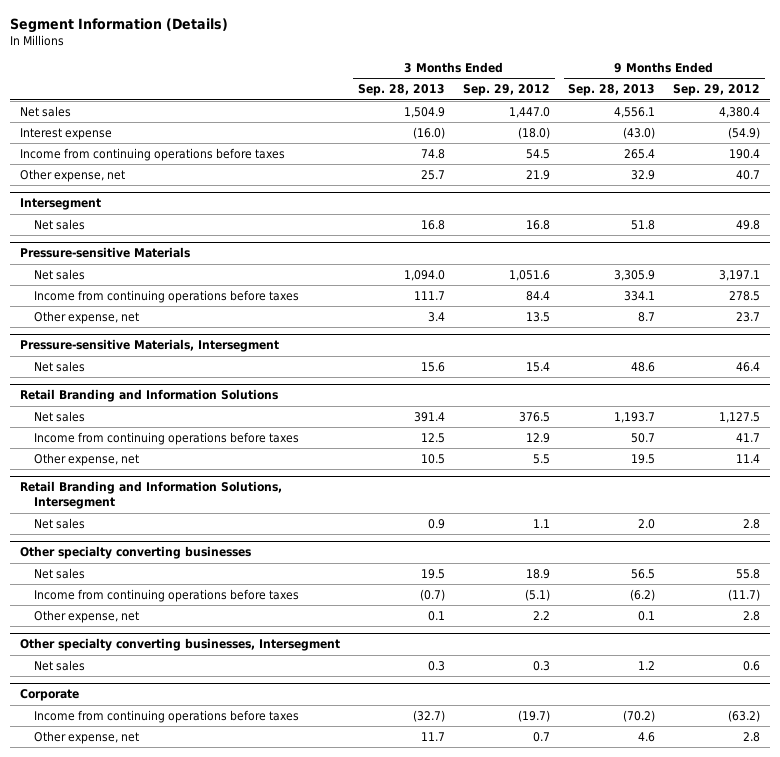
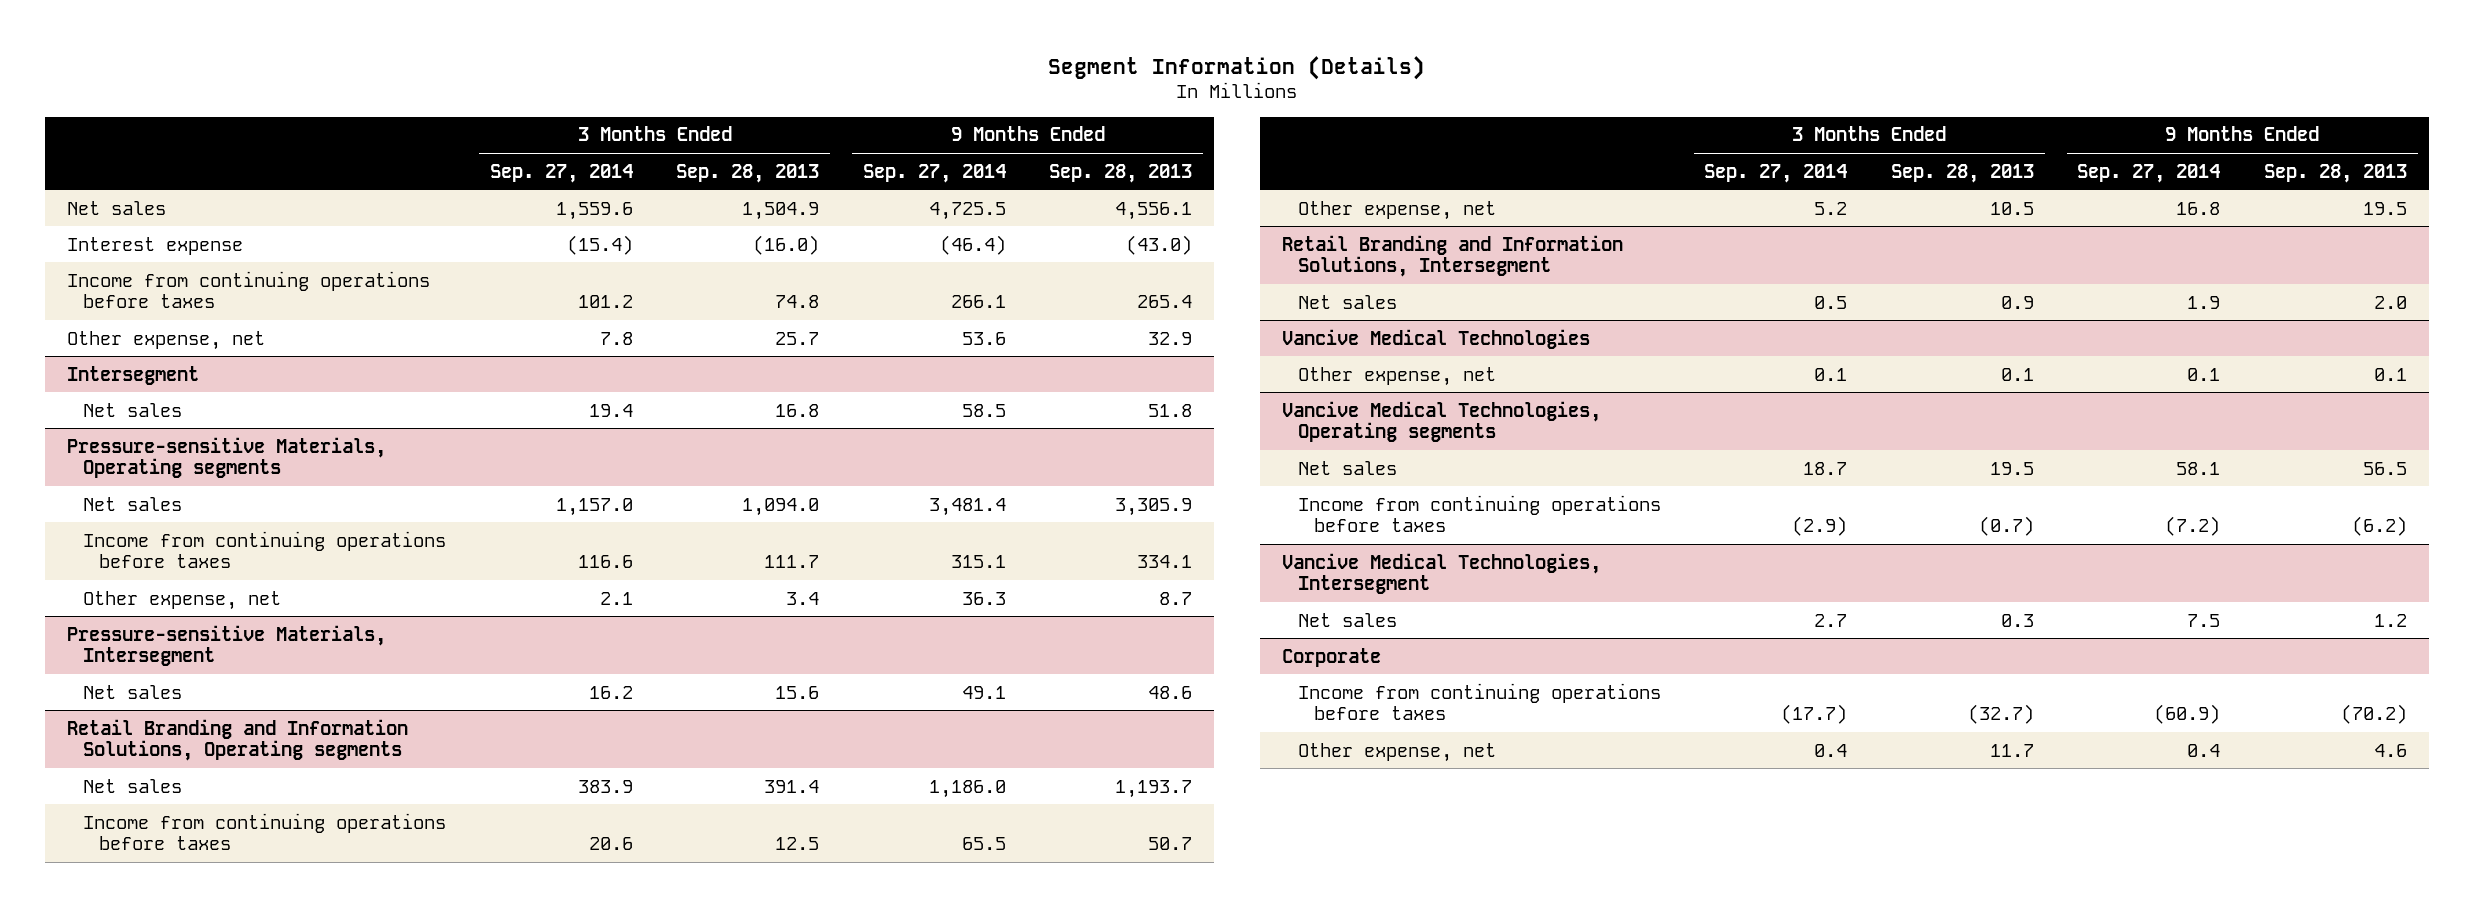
- | 3 Months Ended Sep. 28, 2013 | 3 Months Ended Sep. 29, 2012 | 9 Months Ended Sep. 28, 2013 | 9 Months Ended Sep. 29, 2012
+ | 3 Months Ended Sep. 27, 2014 | 3 Months Ended Sep. 28, 2013 | 9 Months Ended Sep. 27, 2014 | 9 Months Ended Sep. 28, 2013
- Pressure-sensitive Materials
+ Pressure-sensitive Materials, Operating segments
- Retail Branding and Information Solutions
+ Retail Branding and Information Solutions, Operating segments
- Other specialty converting businesses
+ Vancive Medical Technologies
+ Other expense, net | 0.1 | 0.1 | 0.1 | 0.1
+ Vancive Medical Technologies, Operating segments
- Other expense, net | 0.1 | 2.2 | 0.1 | 2.8
- Other specialty converting businesses, Intersegment
+ Vancive Medical Technologies, Intersegment

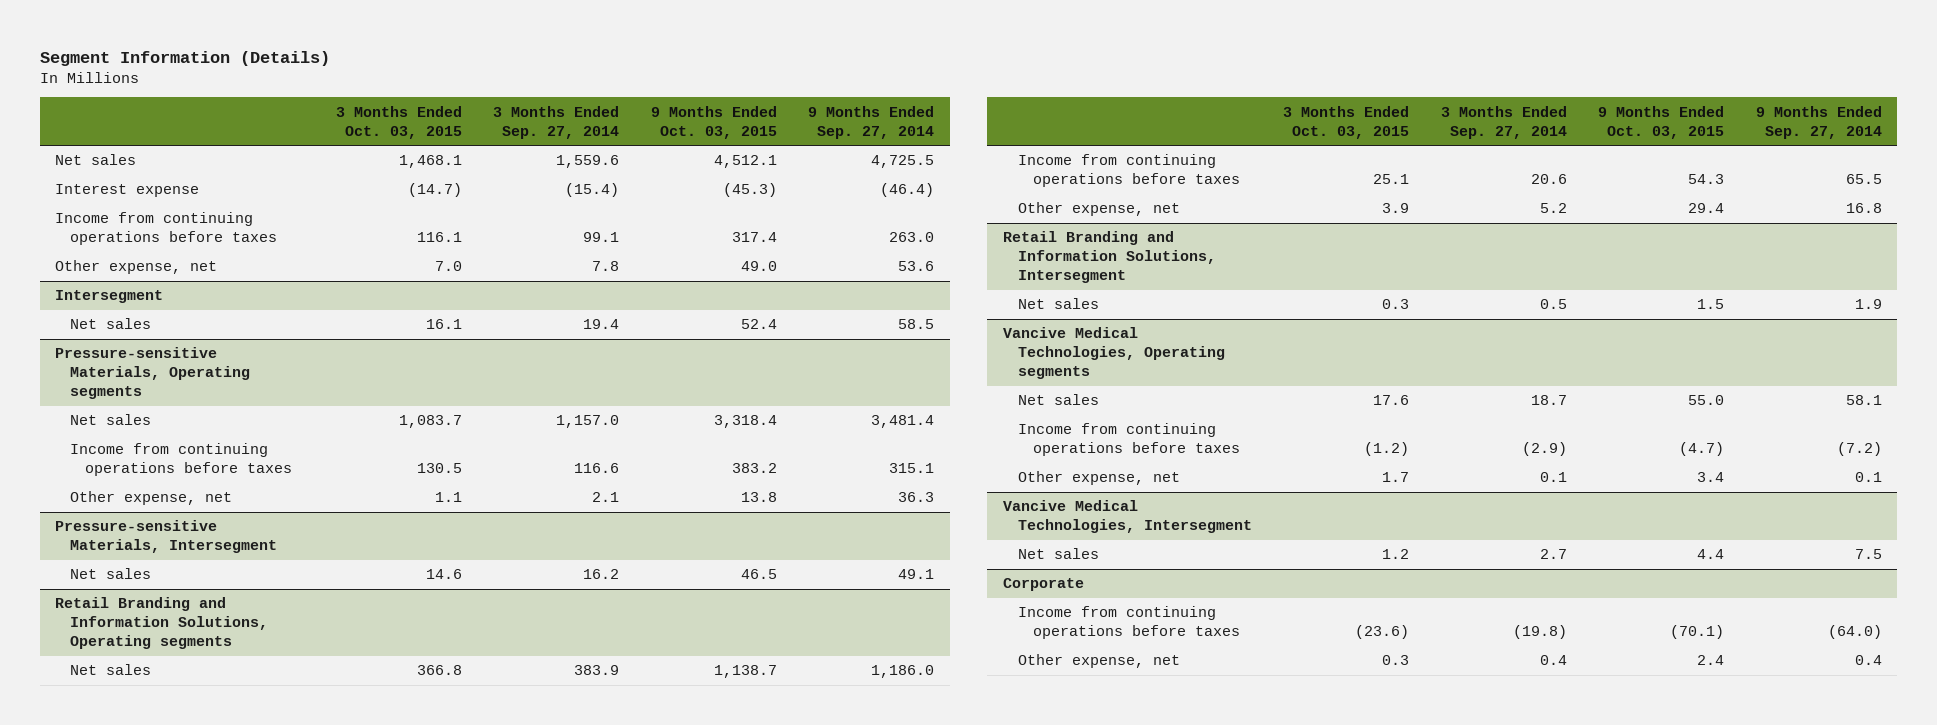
- | 3 Months Ended Sep. 27, 2014 | 3 Months Ended Sep. 28, 2013 | 9 Months Ended Sep. 27, 2014 | 9 Months Ended Sep. 28, 2013
+ | 3 Months Ended Oct. 03, 2015 | 3 Months Ended Sep. 27, 2014 | 9 Months Ended Oct. 03, 2015 | 9 Months Ended Sep. 27, 2014
- Income from continuing operations before taxes | 101.2 | 74.8 | 266.1 | 265.4
+ Income from continuing operations before taxes | 116.1 | 99.1 | 317.4 | 263.0
- Vancive Medical Technologies
- Other expense, net | 0.1 | 0.1 | 0.1 | 0.1
@ Vancive Medical Technologies, Operating segments
+ Other expense, net | 1.7 | 0.1 | 3.4 | 0.1
@ Corporate
- Income from continuing operations before taxes | (17.7) | (32.7) | (60.9) | (70.2)
+ Income from continuing operations before taxes | (23.6) | (19.8) | (70.1) | (64.0)

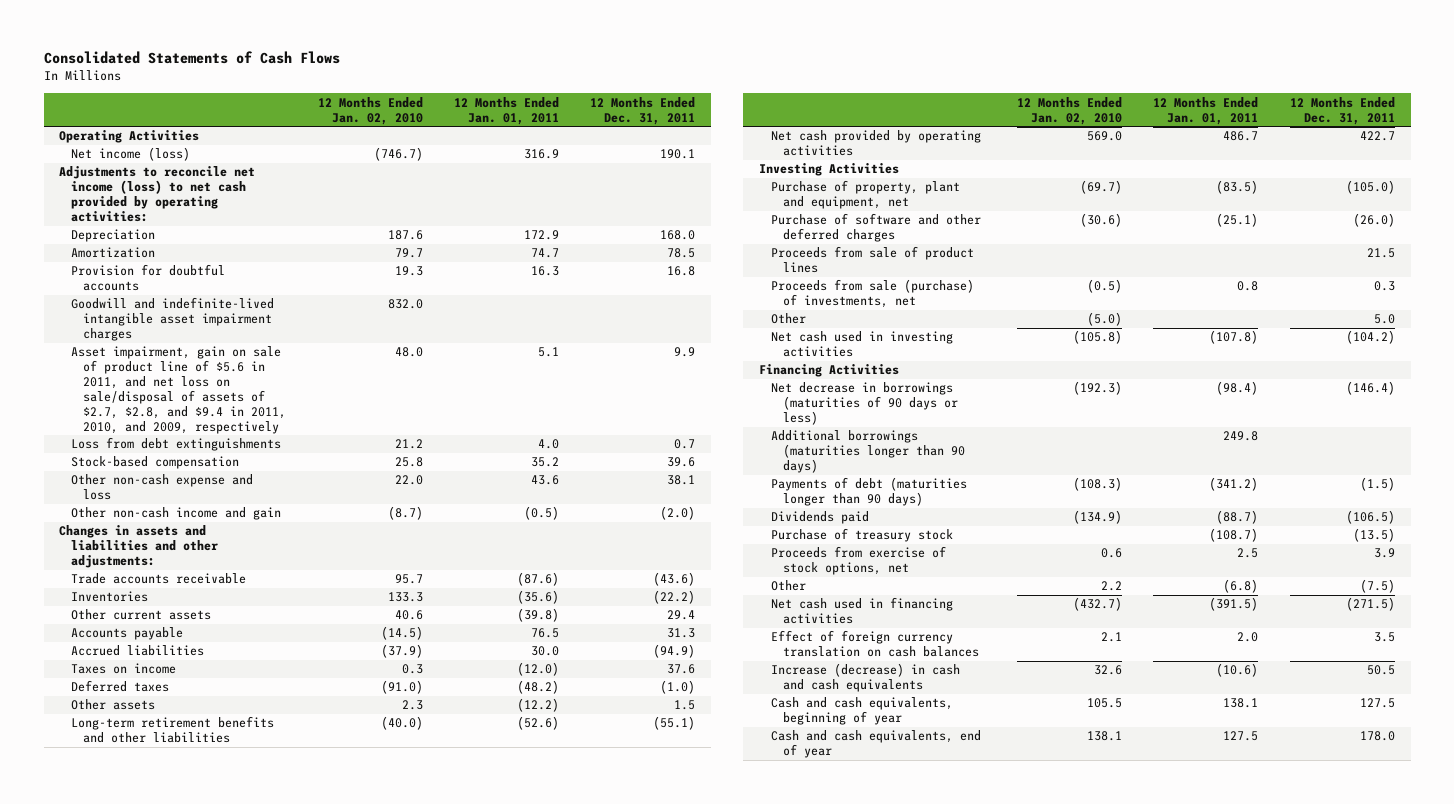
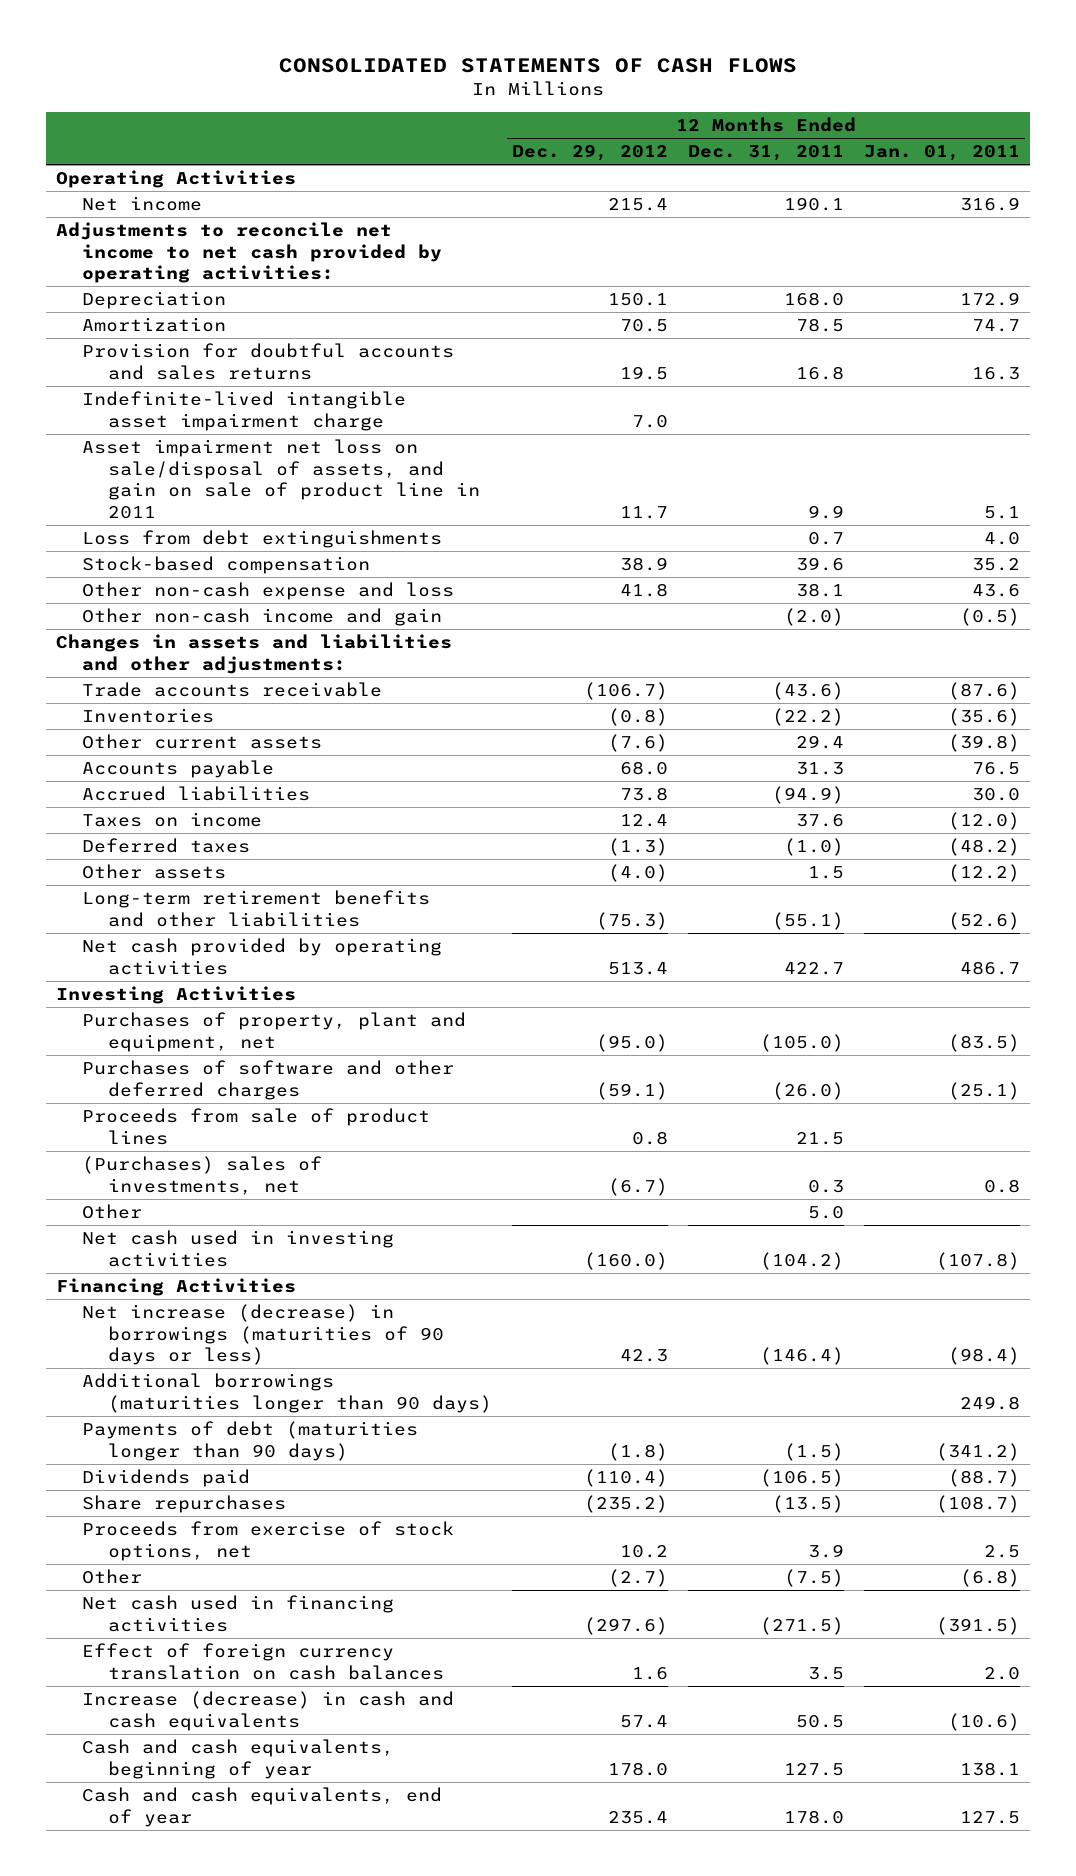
- Consolidated Statements of Cash Flows
+ CONSOLIDATED STATEMENTS OF CASH FLOWS
- | 12 Months Ended Jan. 02, 2010 | 12 Months Ended Jan. 01, 2011 | 12 Months Ended Dec. 31, 2011
+ | 12 Months Ended Dec. 29, 2012 | 12 Months Ended Dec. 31, 2011 | 12 Months Ended Jan. 01, 2011
- Net income (loss) | (746.7) | 316.9 | 190.1
- Adjustments to reconcile net income (loss) to net cash provided by operating activities:
+ Net income | 215.4 | 190.1 | 316.9
+ Adjustments to reconcile net income to net cash provided by operating activities:
- Provision for doubtful accounts | 19.3 | 16.3 | 16.8
- Goodwill and indefinite-lived intangible asset impairment charges | 832.0 | |
- Asset impairment, gain on sale of product line of $5.6 in 2011, and net loss on sale/disposal of assets of $2.7, $2.8, and $9.4 in 2011, 2010, and 2009, respectively | 48.0 | 5.1 | 9.9
+ Provision for doubtful accounts and sales returns | 19.5 | 16.8 | 16.3
+ Indefinite-lived intangible asset impairment charge | 7.0 | |
+ Asset impairment net loss on sale/disposal of assets, and gain on sale of product line in 2011 | 11.7 | 9.9 | 5.1
- Purchase of property, plant and equipment, net | (69.7) | (83.5) | (105.0)
- Purchase of software and other deferred charges | (30.6) | (25.1) | (26.0)
+ Purchases of property, plant and equipment, net | (95.0) | (105.0) | (83.5)
+ Purchases of software and other deferred charges | (59.1) | (26.0) | (25.1)
- Proceeds from sale (purchase) of investments, net | (0.5) | 0.8 | 0.3
+ (Purchases) sales of investments, net | (6.7) | 0.3 | 0.8
- Net decrease in borrowings (maturities of 90 days or less) | (192.3) | (98.4) | (146.4)
+ Net increase (decrease) in borrowings (maturities of 90 days or less) | 42.3 | (146.4) | (98.4)
- Purchase of treasury stock | | (108.7) | (13.5)
+ Share repurchases | (235.2) | (13.5) | (108.7)

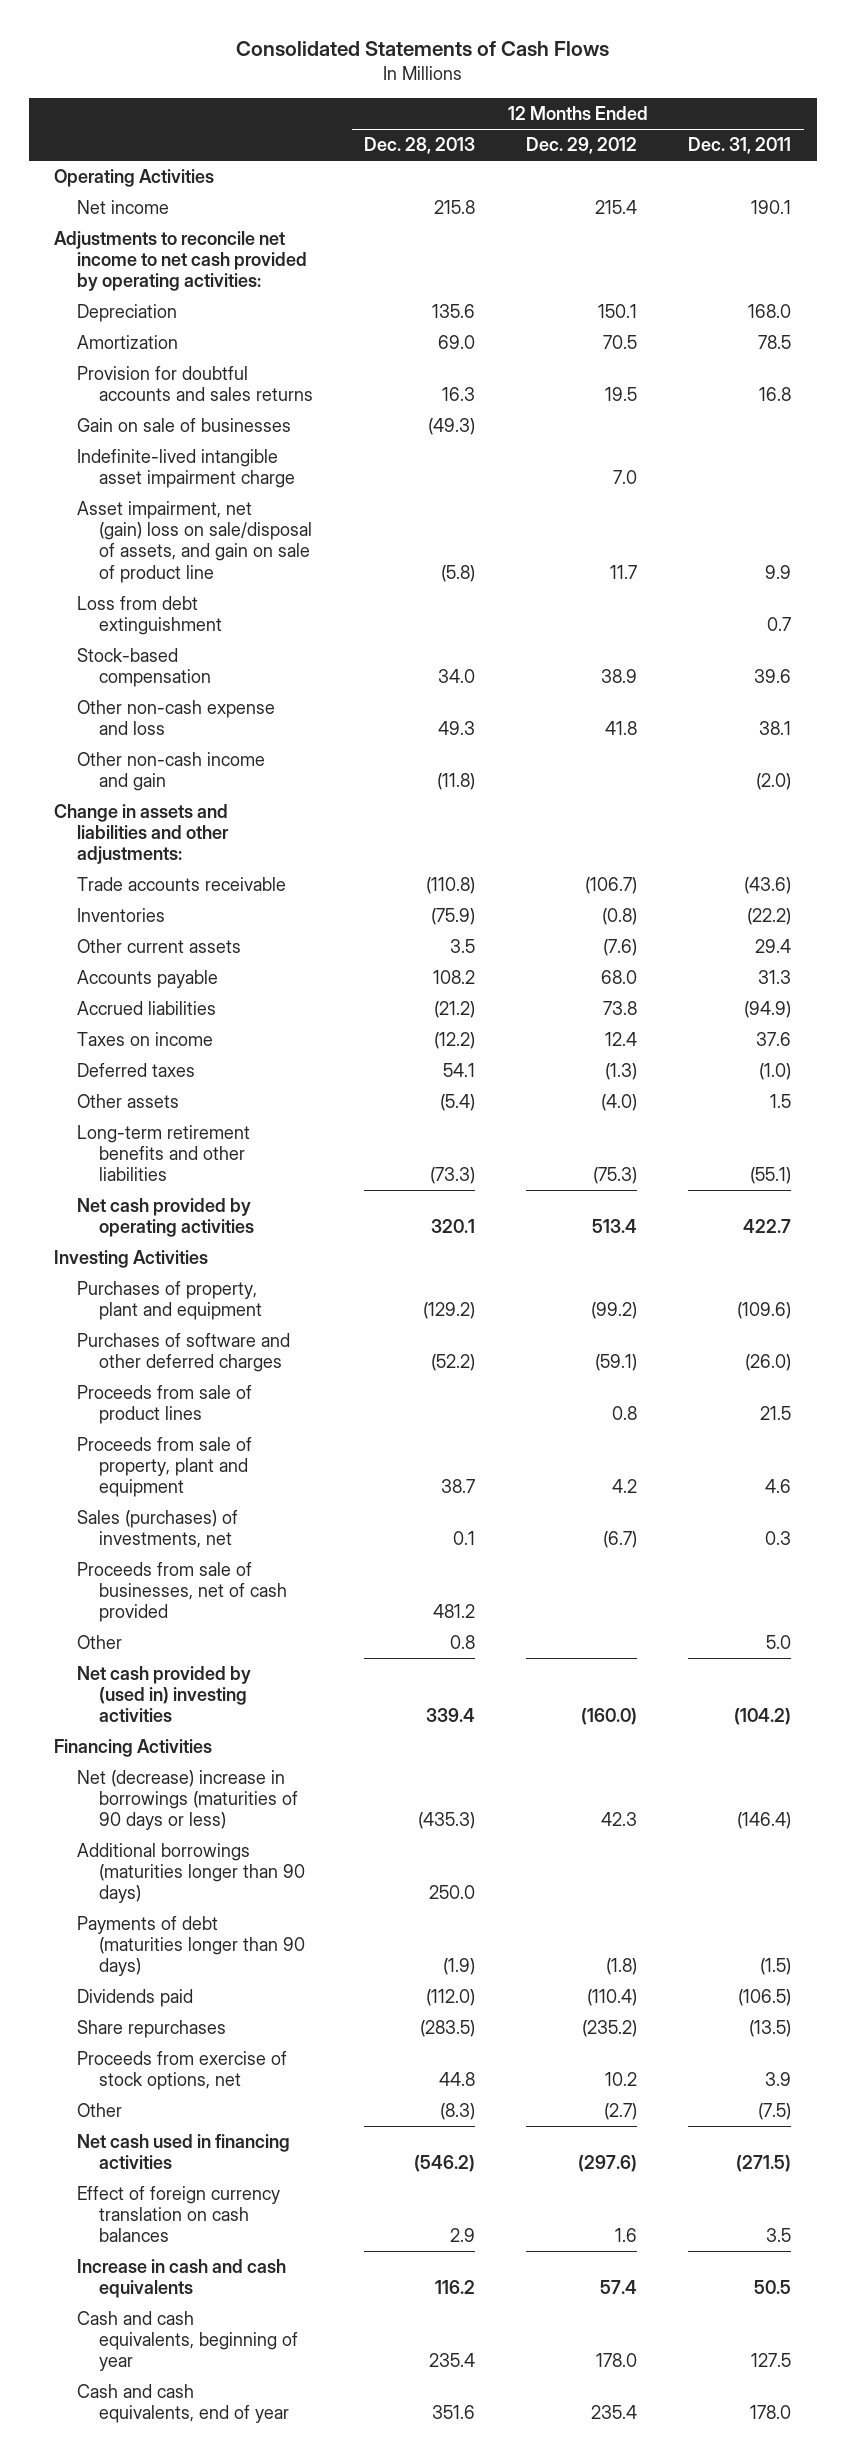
- CONSOLIDATED STATEMENTS OF CASH FLOWS
+ Consolidated Statements of Cash Flows
- | 12 Months Ended Dec. 29, 2012 | 12 Months Ended Dec. 31, 2011 | 12 Months Ended Jan. 01, 2011
+ | 12 Months Ended Dec. 28, 2013 | 12 Months Ended Dec. 29, 2012 | 12 Months Ended Dec. 31, 2011
+ Gain on sale of businesses | (49.3) | |
- Asset impairment net loss on sale/disposal of assets, and gain on sale of product line in 2011 | 11.7 | 9.9 | 5.1
- Loss from debt extinguishments | | 0.7 | 4.0
+ Asset impairment, net (gain) loss on sale/disposal of assets, and gain on sale of product line | (5.8) | 11.7 | 9.9
+ Loss from debt extinguishment | | | 0.7
- Changes in assets and liabilities and other adjustments:
+ Change in assets and liabilities and other adjustments:
- Purchases of property, plant and equipment, net | (95.0) | (105.0) | (83.5)
+ Purchases of property, plant and equipment | (129.2) | (99.2) | (109.6)
- (Purchases) sales of investments, net | (6.7) | 0.3 | 0.8
+ Proceeds from sale of property, plant and equipment | 38.7 | 4.2 | 4.6
+ Sales (purchases) of investments, net | 0.1 | (6.7) | 0.3
+ Proceeds from sale of businesses, net of cash provided | 481.2 | |
- Net cash used in investing activities | (160.0) | (104.2) | (107.8)
+ Net cash provided by (used in) investing activities | 339.4 | (160.0) | (104.2)
- Net increase (decrease) in borrowings (maturities of 90 days or less) | 42.3 | (146.4) | (98.4)
+ Net (decrease) increase in borrowings (maturities of 90 days or less) | (435.3) | 42.3 | (146.4)
- Increase (decrease) in cash and cash equivalents | 57.4 | 50.5 | (10.6)
+ Increase in cash and cash equivalents | 116.2 | 57.4 | 50.5

